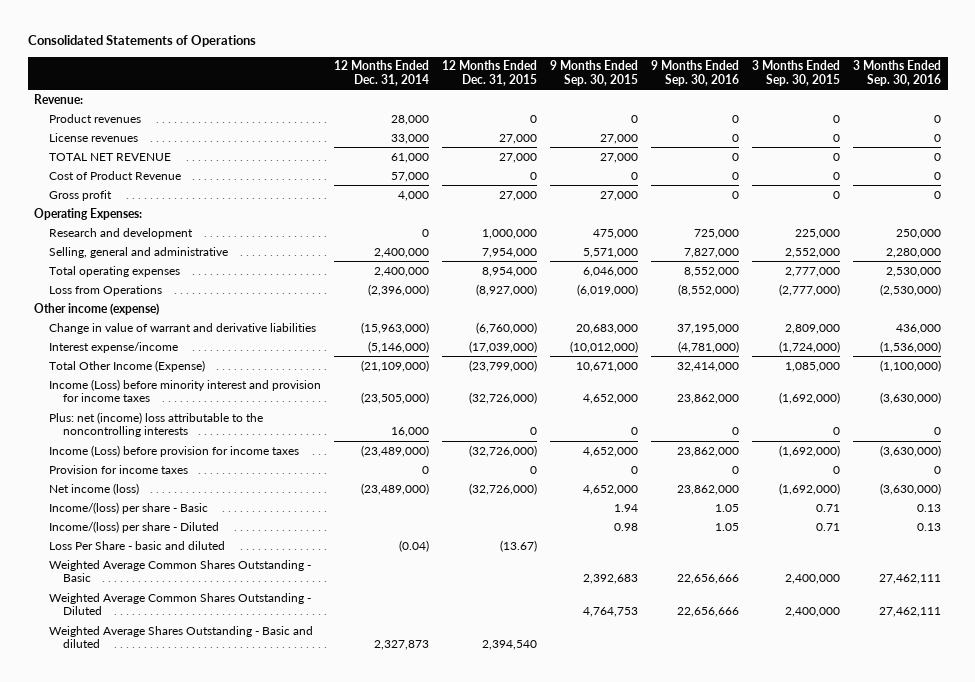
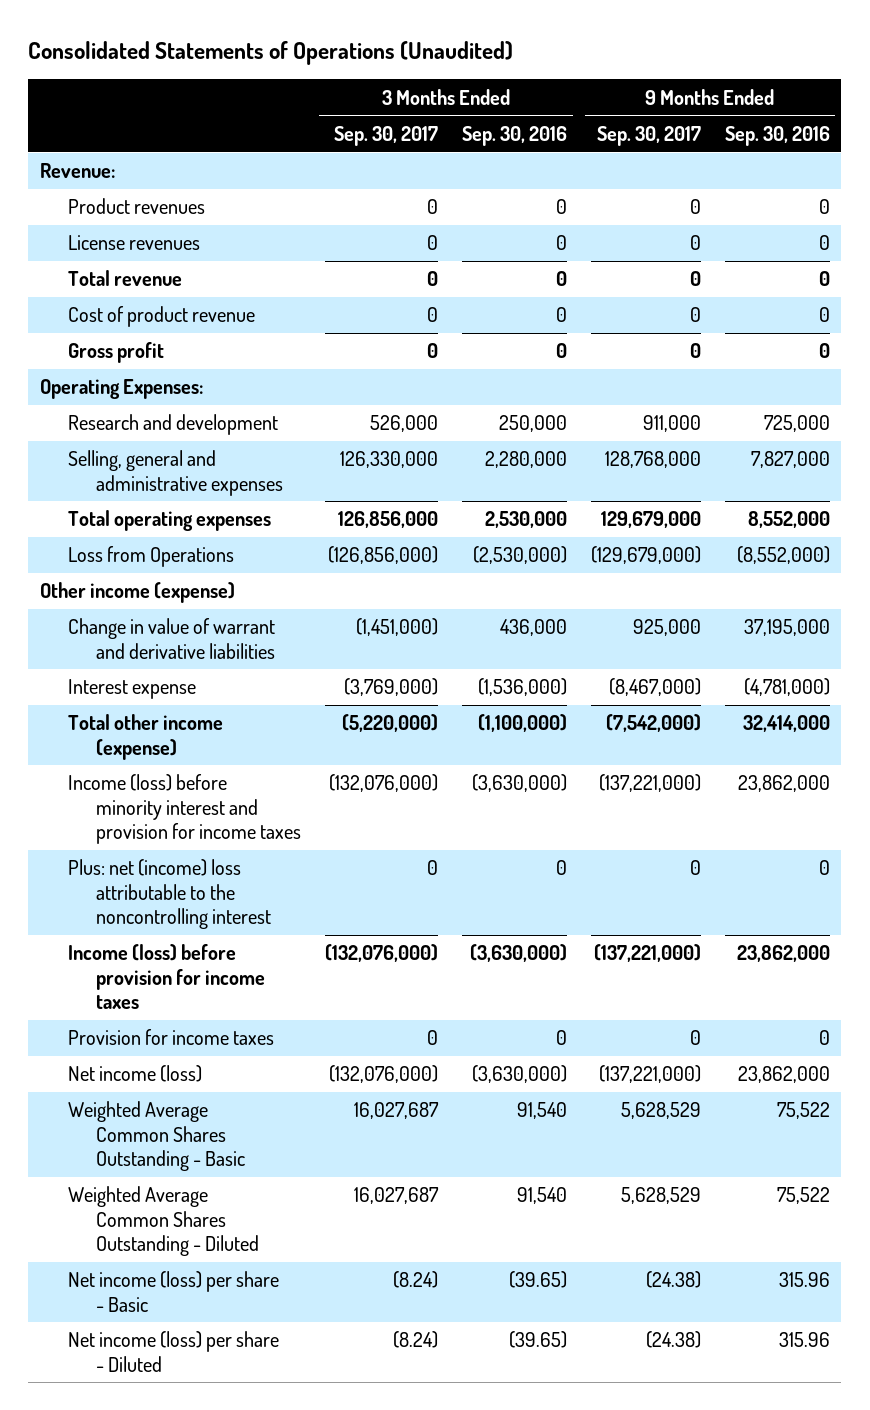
- Consolidated Statements of Operations
+ Consolidated Statements of Operations (Unaudited)
- | 12 Months Ended Dec. 31, 2014 | 12 Months Ended Dec. 31, 2015 | 9 Months Ended Sep. 30, 2015 | 9 Months Ended Sep. 30, 2016 | 3 Months Ended Sep. 30, 2015 | 3 Months Ended Sep. 30, 2016
+ | 3 Months Ended Sep. 30, 2017 | 3 Months Ended Sep. 30, 2016 | 9 Months Ended Sep. 30, 2017 | 9 Months Ended Sep. 30, 2016
- TOTAL NET REVENUE | 61,000 | 27,000 | 27,000 | 0 | 0 | 0
- Cost of Product Revenue | 57,000 | 0 | 0 | 0 | 0 | 0
+ Total revenue | 0 | 0 | 0 | 0
+ Cost of product revenue | 0 | 0 | 0 | 0
- Selling, general and administrative | 2,400,000 | 7,954,000 | 5,571,000 | 7,827,000 | 2,552,000 | 2,280,000
+ Selling, general and administrative expenses | 126,330,000 | 2,280,000 | 128,768,000 | 7,827,000
- Interest expense/income | (5,146,000) | (17,039,000) | (10,012,000) | (4,781,000) | (1,724,000) | (1,536,000)
- Total Other Income (Expense) | (21,109,000) | (23,799,000) | 10,671,000 | 32,414,000 | 1,085,000 | (1,100,000)
- Income (Loss) before minority interest and provision for income taxes | (23,505,000) | (32,726,000) | 4,652,000 | 23,862,000 | (1,692,000) | (3,630,000)
- Plus: net (income) loss attributable to the noncontrolling interests | 16,000 | 0 | 0 | 0 | 0 | 0
- Income (Loss) before provision for income taxes | (23,489,000) | (32,726,000) | 4,652,000 | 23,862,000 | (1,692,000) | (3,630,000)
+ Interest expense | (3,769,000) | (1,536,000) | (8,467,000) | (4,781,000)
+ Total other income (expense) | (5,220,000) | (1,100,000) | (7,542,000) | 32,414,000
+ Income (loss) before minority interest and provision for income taxes | (132,076,000) | (3,630,000) | (137,221,000) | 23,862,000
+ Plus: net (income) loss attributable to the noncontrolling interest | 0 | 0 | 0 | 0
+ Income (loss) before provision for income taxes | (132,076,000) | (3,630,000) | (137,221,000) | 23,862,000
- Income/(loss) per share - Basic | | | 1.94 | 1.05 | 0.71 | 0.13
- Income/(loss) per share - Diluted | | | 0.98 | 1.05 | 0.71 | 0.13
- Loss Per Share - basic and diluted | (0.04) | (13.67) | | | |
- Weighted Average Common Shares Outstanding - Basic | | | 2,392,683 | 22,656,666 | 2,400,000 | 27,462,111
- Weighted Average Common Shares Outstanding - Diluted | | | 4,764,753 | 22,656,666 | 2,400,000 | 27,462,111
- Weighted Average Shares Outstanding - Basic and diluted | 2,327,873 | 2,394,540 | | | |
+ Weighted Average Common Shares Outstanding - Basic | 16,027,687 | 91,540 | 5,628,529 | 75,522
+ Weighted Average Common Shares Outstanding - Diluted | 16,027,687 | 91,540 | 5,628,529 | 75,522
+ Net income (loss) per share - Basic | (8.24) | (39.65) | (24.38) | 315.96
+ Net income (loss) per share - Diluted | (8.24) | (39.65) | (24.38) | 315.96

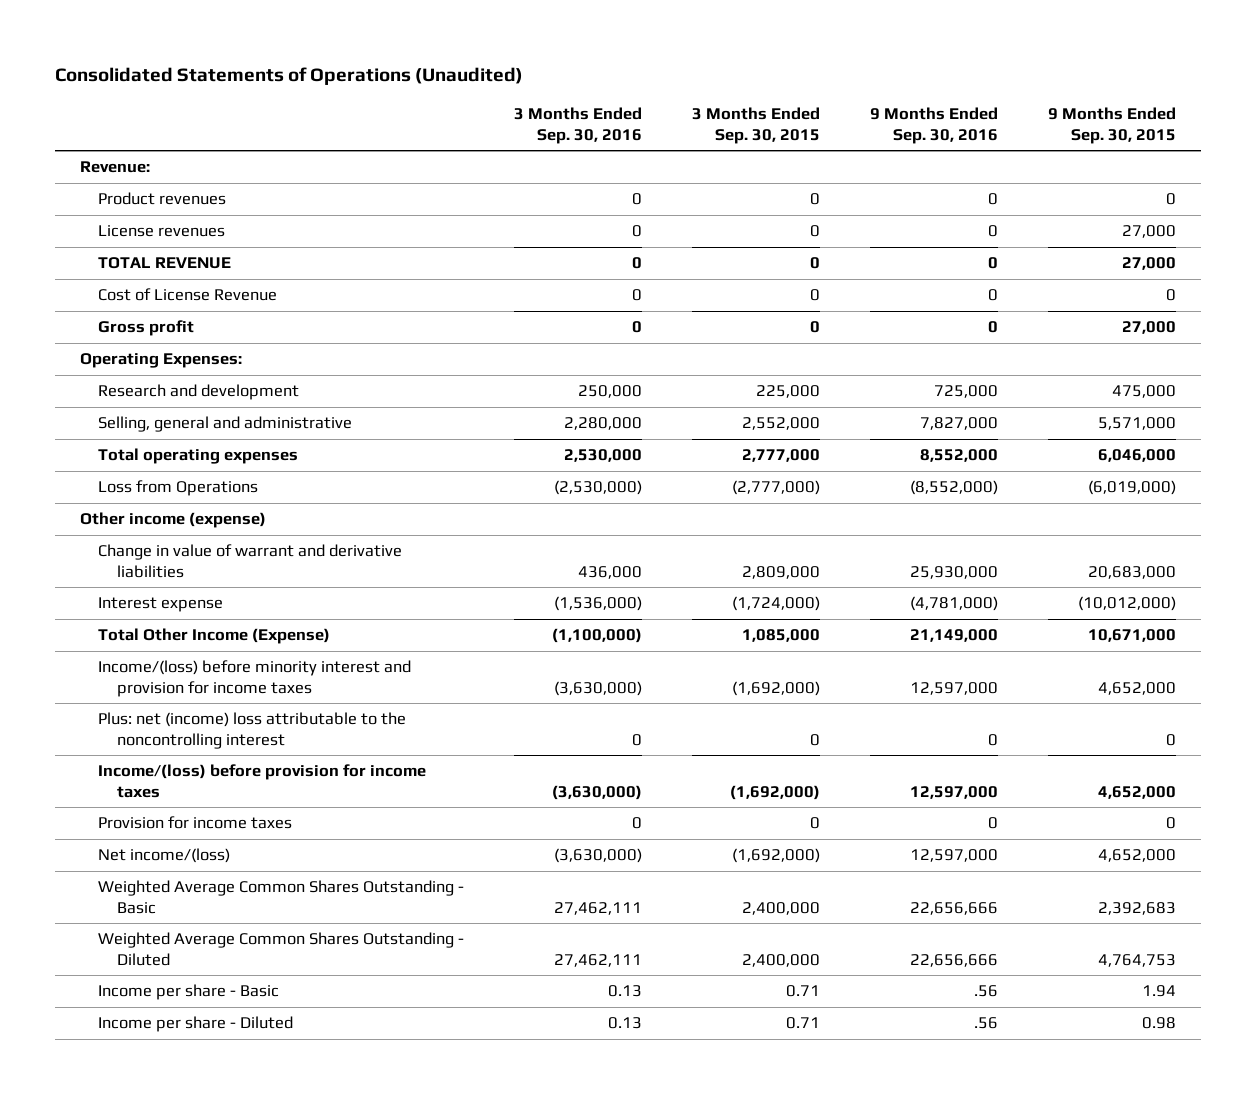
- | 3 Months Ended Sep. 30, 2017 | 3 Months Ended Sep. 30, 2016 | 9 Months Ended Sep. 30, 2017 | 9 Months Ended Sep. 30, 2016
+ | 3 Months Ended Sep. 30, 2016 | 3 Months Ended Sep. 30, 2015 | 9 Months Ended Sep. 30, 2016 | 9 Months Ended Sep. 30, 2015
- Total revenue | 0 | 0 | 0 | 0
- Cost of product revenue | 0 | 0 | 0 | 0
+ TOTAL REVENUE | 0 | 0 | 0 | 27,000
+ Cost of License Revenue | 0 | 0 | 0 | 0
- Selling, general and administrative expenses | 126,330,000 | 2,280,000 | 128,768,000 | 7,827,000
+ Selling, general and administrative | 2,280,000 | 2,552,000 | 7,827,000 | 5,571,000
- Change in value of warrant and derivative liabilities | (1,451,000) | 436,000 | 925,000 | 37,195,000
+ Change in value of warrant and derivative liabilities | 436,000 | 2,809,000 | 25,930,000 | 20,683,000
- Total other income (expense) | (5,220,000) | (1,100,000) | (7,542,000) | 32,414,000
- Income (loss) before minority interest and provision for income taxes | (132,076,000) | (3,630,000) | (137,221,000) | 23,862,000
+ Total Other Income (Expense) | (1,100,000) | 1,085,000 | 21,149,000 | 10,671,000
+ Income/(loss) before minority interest and provision for income taxes | (3,630,000) | (1,692,000) | 12,597,000 | 4,652,000
- Income (loss) before provision for income taxes | (132,076,000) | (3,630,000) | (137,221,000) | 23,862,000
+ Income/(loss) before provision for income taxes | (3,630,000) | (1,692,000) | 12,597,000 | 4,652,000
- Net income (loss) | (132,076,000) | (3,630,000) | (137,221,000) | 23,862,000
- Weighted Average Common Shares Outstanding - Basic | 16,027,687 | 91,540 | 5,628,529 | 75,522
- Weighted Average Common Shares Outstanding - Diluted | 16,027,687 | 91,540 | 5,628,529 | 75,522
- Net income (loss) per share - Basic | (8.24) | (39.65) | (24.38) | 315.96
- Net income (loss) per share - Diluted | (8.24) | (39.65) | (24.38) | 315.96
+ Net income/(loss) | (3,630,000) | (1,692,000) | 12,597,000 | 4,652,000
+ Weighted Average Common Shares Outstanding - Basic | 27,462,111 | 2,400,000 | 22,656,666 | 2,392,683
+ Weighted Average Common Shares Outstanding - Diluted | 27,462,111 | 2,400,000 | 22,656,666 | 4,764,753
+ Income per share - Basic | 0.13 | 0.71 | .56 | 1.94
+ Income per share - Diluted | 0.13 | 0.71 | .56 | 0.98

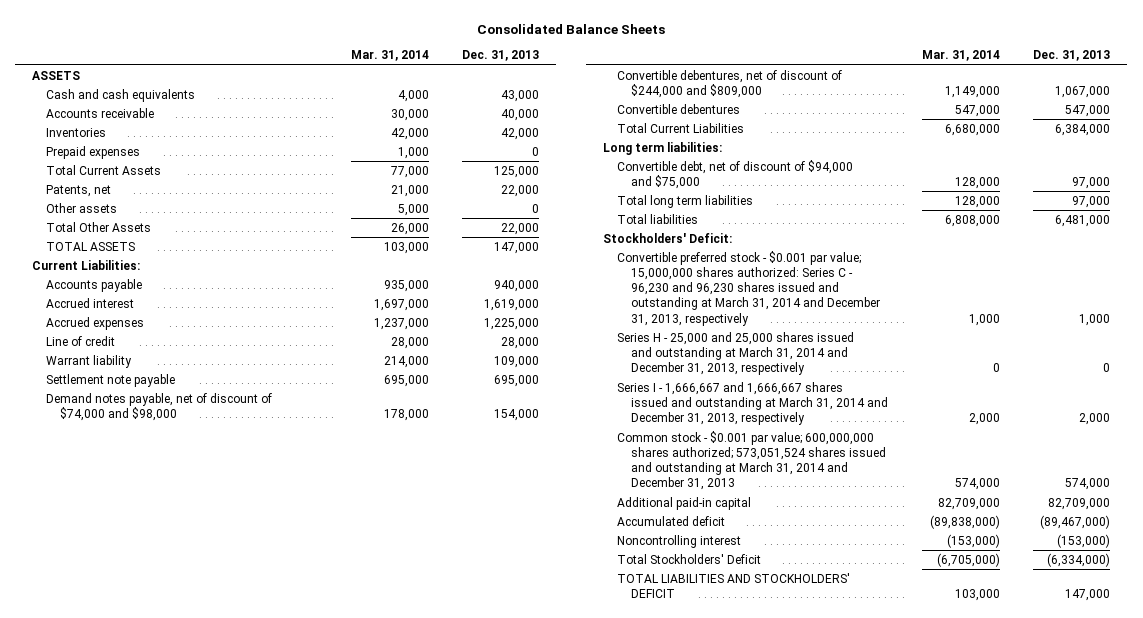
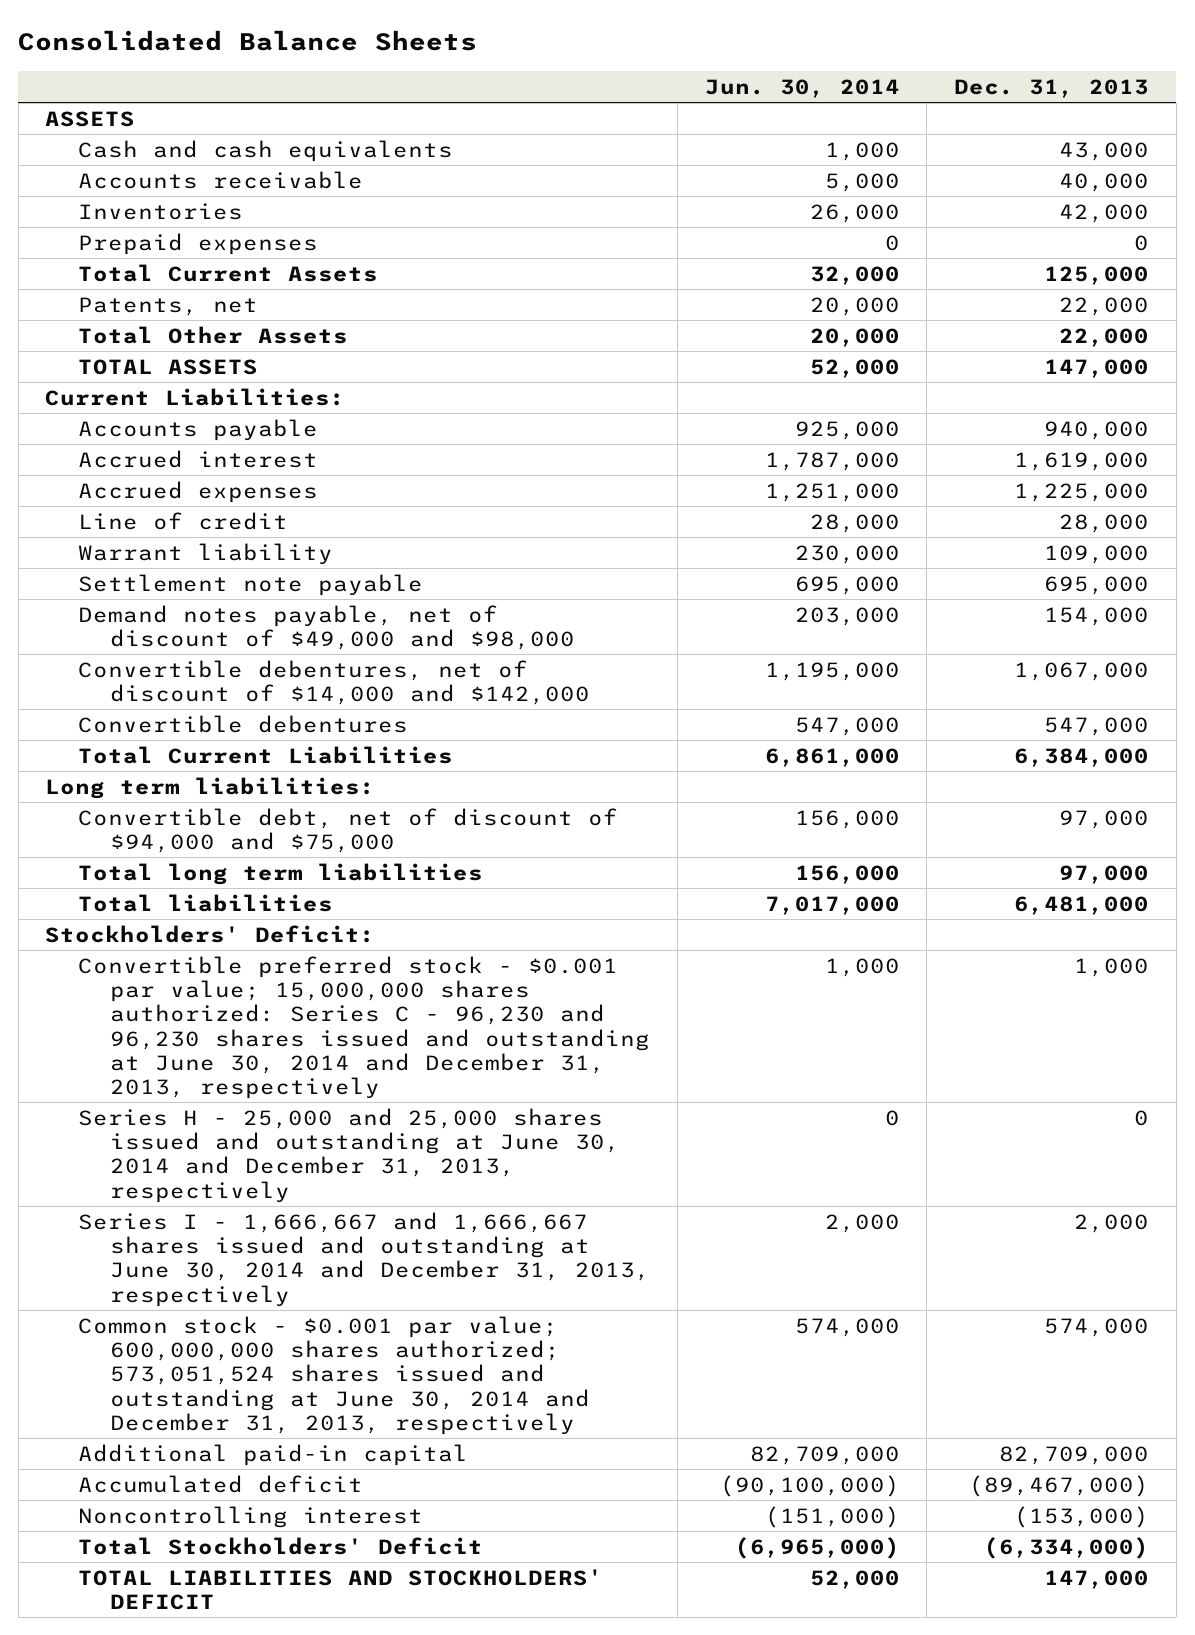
- | Mar. 31, 2014 | Dec. 31, 2013
+ | Jun. 30, 2014 | Dec. 31, 2013
- Other assets | 5,000 | 0
- Demand notes payable, net of discount of $74,000 and $98,000 | 178,000 | 154,000
- Convertible debentures, net of discount of $244,000 and $809,000 | 1,149,000 | 1,067,000
+ Demand notes payable, net of discount of $49,000 and $98,000 | 203,000 | 154,000
+ Convertible debentures, net of discount of $14,000 and $142,000 | 1,195,000 | 1,067,000
- Convertible preferred stock - $0.001 par value; 15,000,000 shares authorized: Series C - 96,230 and 96,230 shares issued and outstanding at March 31, 2014 and December 31, 2013, respectively | 1,000 | 1,000
- Series H - 25,000 and 25,000 shares issued and outstanding at March 31, 2014 and December 31, 2013, respectively | 0 | 0
- Series I - 1,666,667 and 1,666,667 shares issued and outstanding at March 31, 2014 and December 31, 2013, respectively | 2,000 | 2,000
- Common stock - $0.001 par value; 600,000,000 shares authorized; 573,051,524 shares issued and outstanding at March 31, 2014 and December 31, 2013 | 574,000 | 574,000
+ Convertible preferred stock - $0.001 par value; 15,000,000 shares authorized: Series C - 96,230 and 96,230 shares issued and outstanding at June 30, 2014 and December 31, 2013, respectively | 1,000 | 1,000
+ Series H - 25,000 and 25,000 shares issued and outstanding at June 30, 2014 and December 31, 2013, respectively | 0 | 0
+ Series I - 1,666,667 and 1,666,667 shares issued and outstanding at June 30, 2014 and December 31, 2013, respectively | 2,000 | 2,000
+ Common stock - $0.001 par value; 600,000,000 shares authorized; 573,051,524 shares issued and outstanding at June 30, 2014 and December 31, 2013, respectively | 574,000 | 574,000

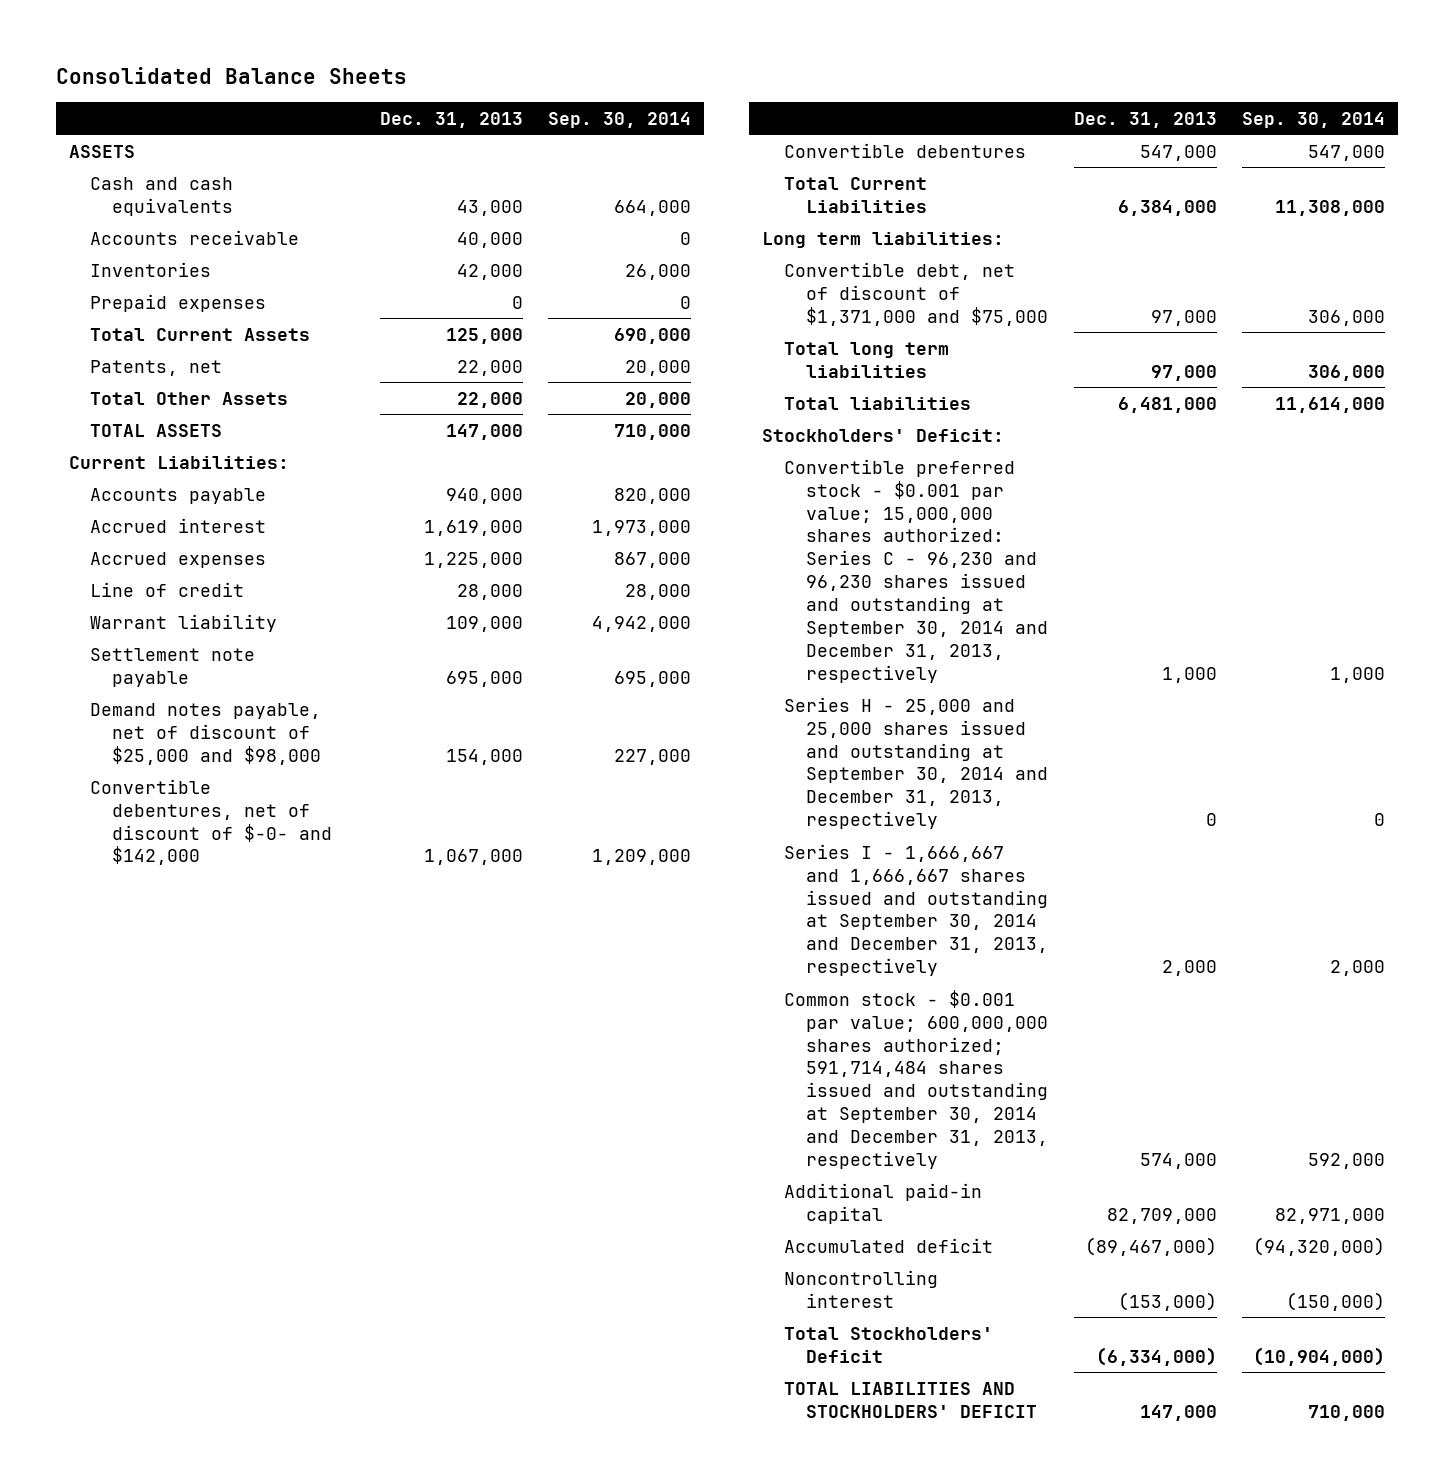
- | Jun. 30, 2014 | Dec. 31, 2013
+ | Dec. 31, 2013 | Sep. 30, 2014
- Demand notes payable, net of discount of $49,000 and $98,000 | 203,000 | 154,000
- Convertible debentures, net of discount of $14,000 and $142,000 | 1,195,000 | 1,067,000
+ Demand notes payable, net of discount of $25,000 and $98,000 | 154,000 | 227,000
+ Convertible debentures, net of discount of $-0- and $142,000 | 1,067,000 | 1,209,000
- Convertible debt, net of discount of $94,000 and $75,000 | 156,000 | 97,000
+ Convertible debt, net of discount of $1,371,000 and $75,000 | 97,000 | 306,000
- Convertible preferred stock - $0.001 par value; 15,000,000 shares authorized: Series C - 96,230 and 96,230 shares issued and outstanding at June 30, 2014 and December 31, 2013, respectively | 1,000 | 1,000
- Series H - 25,000 and 25,000 shares issued and outstanding at June 30, 2014 and December 31, 2013, respectively | 0 | 0
- Series I - 1,666,667 and 1,666,667 shares issued and outstanding at June 30, 2014 and December 31, 2013, respectively | 2,000 | 2,000
- Common stock - $0.001 par value; 600,000,000 shares authorized; 573,051,524 shares issued and outstanding at June 30, 2014 and December 31, 2013, respectively | 574,000 | 574,000
+ Convertible preferred stock - $0.001 par value; 15,000,000 shares authorized: Series C - 96,230 and 96,230 shares issued and outstanding at September 30, 2014 and December 31, 2013, respectively | 1,000 | 1,000
+ Series H - 25,000 and 25,000 shares issued and outstanding at September 30, 2014 and December 31, 2013, respectively | 0 | 0
+ Series I - 1,666,667 and 1,666,667 shares issued and outstanding at September 30, 2014 and December 31, 2013, respectively | 2,000 | 2,000
+ Common stock - $0.001 par value; 600,000,000 shares authorized; 591,714,484 shares issued and outstanding at September 30, 2014 and December 31, 2013, respectively | 574,000 | 592,000

